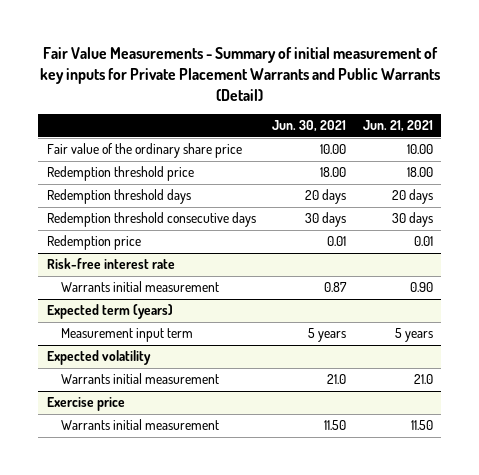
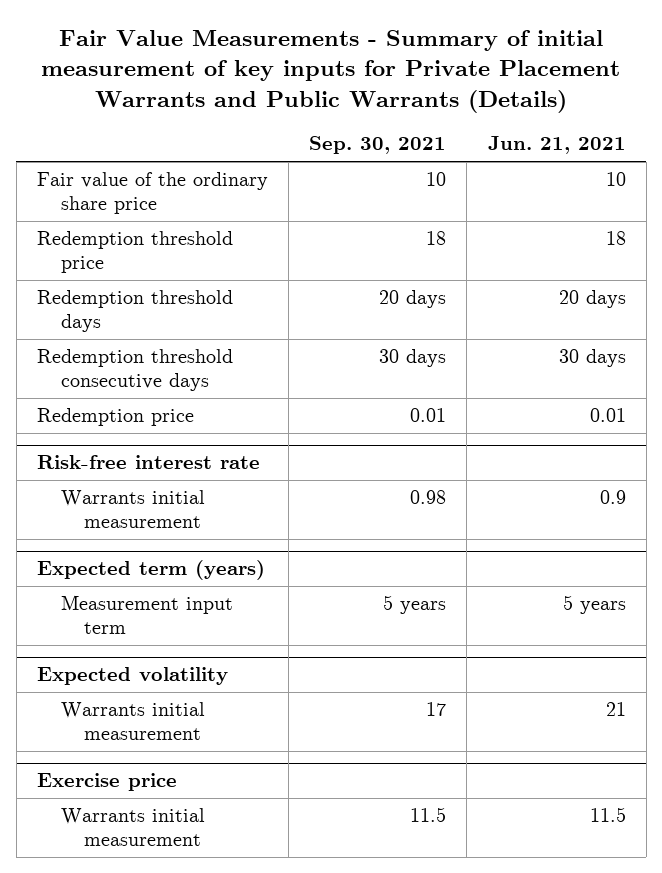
- Fair Value Measurements - Summary of initial measurement of key inputs for Private Placement Warrants and Public Warrants (Detail)
+ Fair Value Measurements - Summary of initial measurement of key inputs for Private Placement Warrants and Public Warrants (Details)
- | Jun. 30, 2021 | Jun. 21, 2021
+ | Sep. 30, 2021 | Jun. 21, 2021
- Fair value of the ordinary share price | 10.00 | 10.00
- Redemption threshold price | 18.00 | 18.00
+ Fair value of the ordinary share price | 10 | 10
+ Redemption threshold price | 18 | 18
@ Risk-free interest rate
- Warrants initial measurement | 0.87 | 0.90
+ Warrants initial measurement | 0.98 | 0.9
@ Expected volatility
- Warrants initial measurement | 21.0 | 21.0
+ Warrants initial measurement | 17 | 21
@ Exercise price
- Warrants initial measurement | 11.50 | 11.50
+ Warrants initial measurement | 11.5 | 11.5

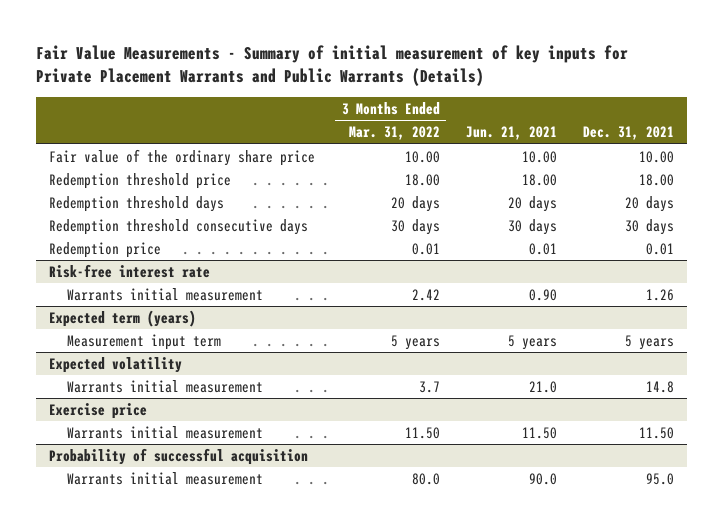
- | Sep. 30, 2021 | Jun. 21, 2021
+ | 3 Months Ended Mar. 31, 2022 | Jun. 21, 2021 | Dec. 31, 2021
- Fair value of the ordinary share price | 10 | 10
- Redemption threshold price | 18 | 18
+ Fair value of the ordinary share price | 10.00 | 10.00 | 10.00
+ Redemption threshold price | 18.00 | 18.00 | 18.00
@ Risk-free interest rate
- Warrants initial measurement | 0.98 | 0.9
+ Warrants initial measurement | 2.42 | 0.90 | 1.26
@ Expected volatility
- Warrants initial measurement | 17 | 21
+ Warrants initial measurement | 3.7 | 21.0 | 14.8
@ Exercise price
- Warrants initial measurement | 11.5 | 11.5
+ Warrants initial measurement | 11.50 | 11.50 | 11.50
+ Probability of successful acquisition
+ Warrants initial measurement | 80.0 | 90.0 | 95.0

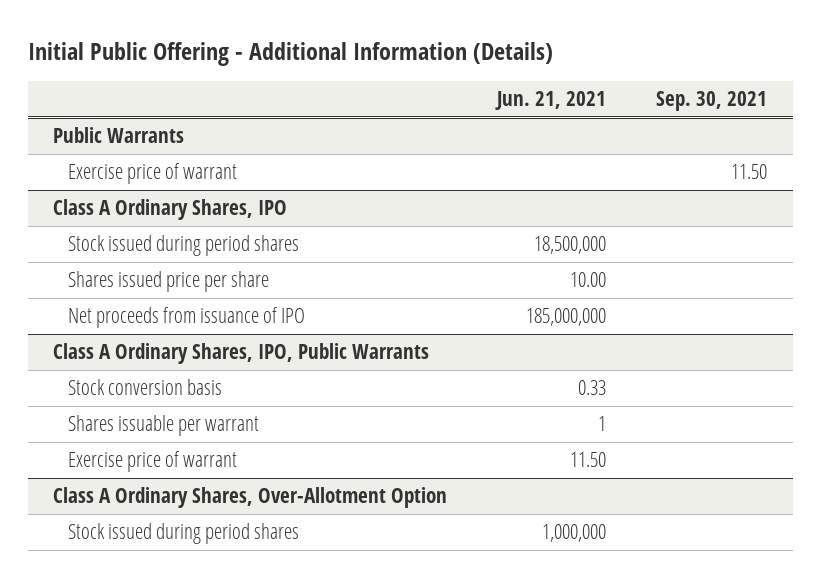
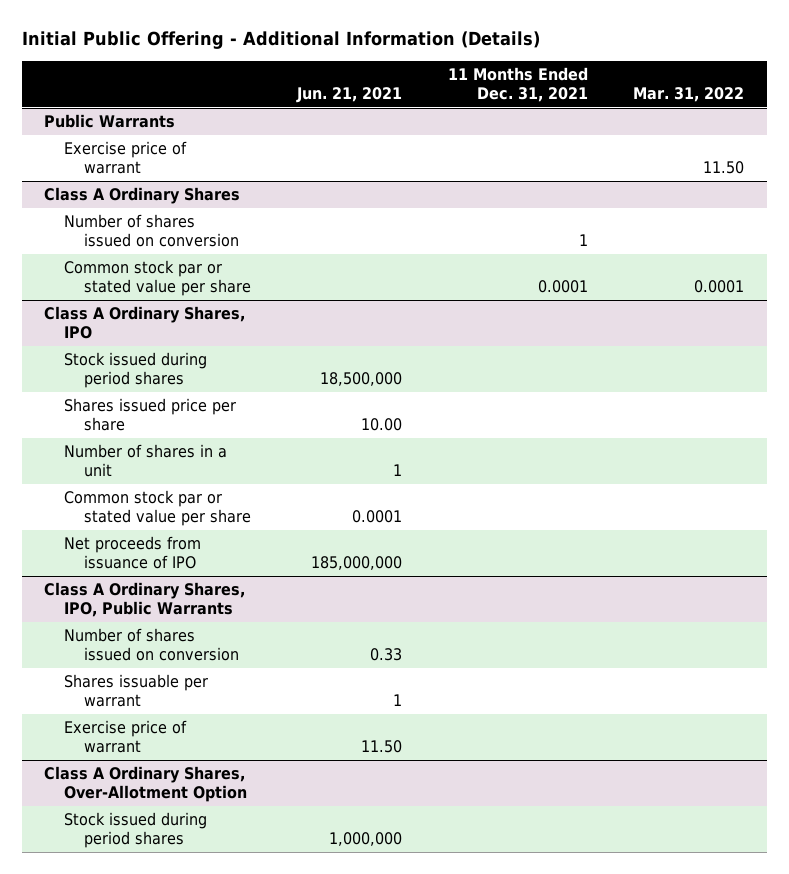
- | Jun. 21, 2021 | Sep. 30, 2021
+ | Jun. 21, 2021 | 11 Months Ended Dec. 31, 2021 | Mar. 31, 2022
+ Class A Ordinary Shares
+ Number of shares issued on conversion | | 1 |
+ Common stock par or stated value per share | | 0.0001 | 0.0001
@ Class A Ordinary Shares, IPO
+ Number of shares in a unit | 1 | |
+ Common stock par or stated value per share | 0.0001 | |
@ Class A Ordinary Shares, IPO, Public Warrants
- Stock conversion basis | 0.33 |
+ Number of shares issued on conversion | 0.33 | |

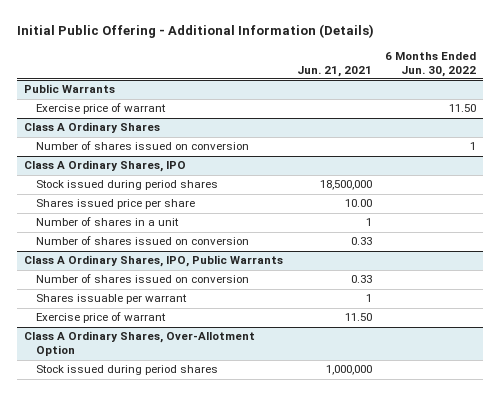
- | Jun. 21, 2021 | 11 Months Ended Dec. 31, 2021 | Mar. 31, 2022
+ | Jun. 21, 2021 | 6 Months Ended Jun. 30, 2022
@ Class A Ordinary Shares
- Common stock par or stated value per share | | 0.0001 | 0.0001
@ Class A Ordinary Shares, IPO
- Common stock par or stated value per share | 0.0001 | |
- Net proceeds from issuance of IPO | 185,000,000 | |
+ Number of shares issued on conversion | 0.33 |

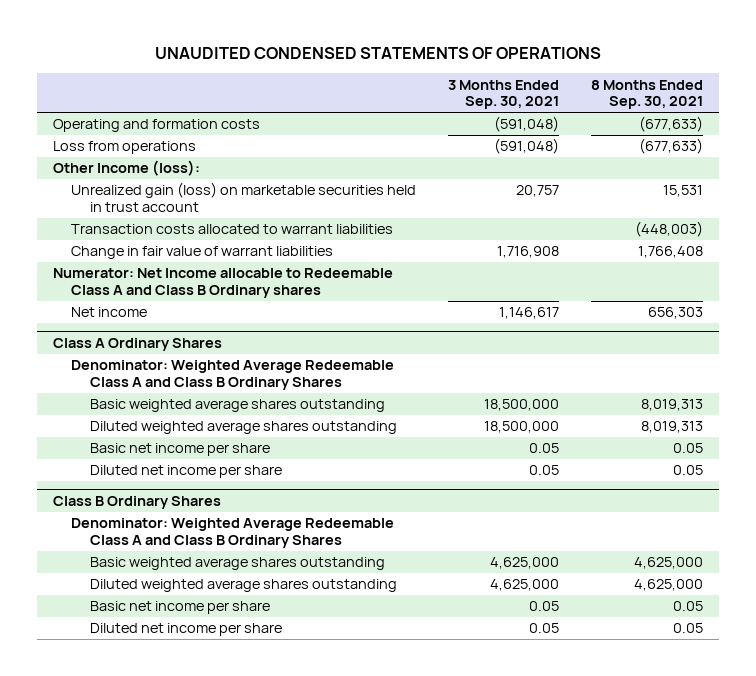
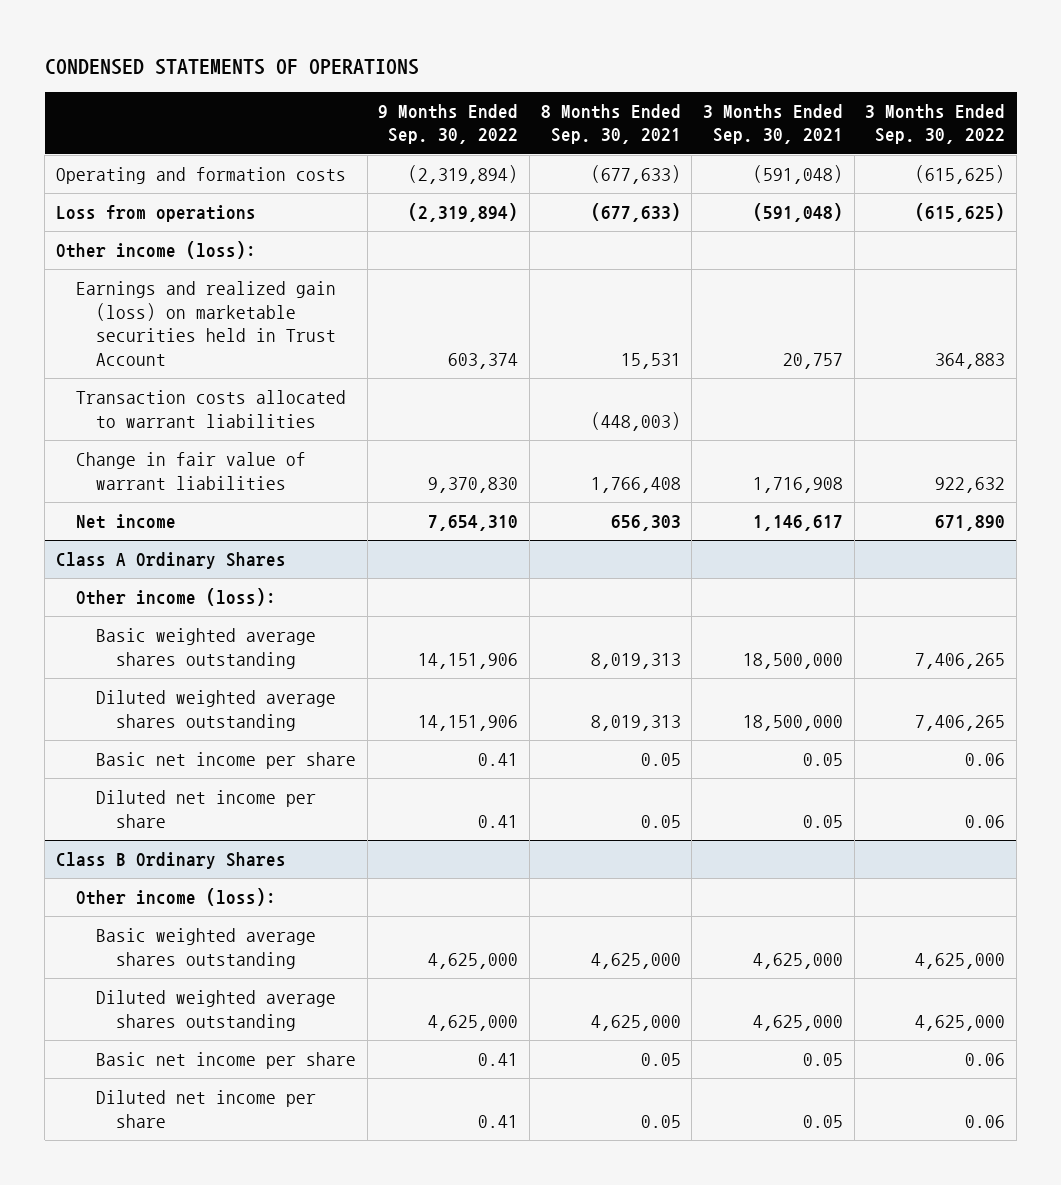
- UNAUDITED CONDENSED STATEMENTS OF OPERATIONS
+ CONDENSED STATEMENTS OF OPERATIONS
- | 3 Months Ended Sep. 30, 2021 | 8 Months Ended Sep. 30, 2021
+ | 9 Months Ended Sep. 30, 2022 | 8 Months Ended Sep. 30, 2021 | 3 Months Ended Sep. 30, 2021 | 3 Months Ended Sep. 30, 2022
- Other Income (loss):
- Unrealized gain (loss) on marketable securities held in trust account | 20,757 | 15,531
+ Other income (loss):
+ Earnings and realized gain (loss) on marketable securities held in Trust Account | 603,374 | 15,531 | 20,757 | 364,883
- Numerator: Net Income allocable to Redeemable Class A and Class B Ordinary shares
@ Class A Ordinary Shares
- Denominator: Weighted Average Redeemable Class A and Class B Ordinary Shares
+ Other income (loss):
@ Class B Ordinary Shares
- Denominator: Weighted Average Redeemable Class A and Class B Ordinary Shares
+ Other income (loss):

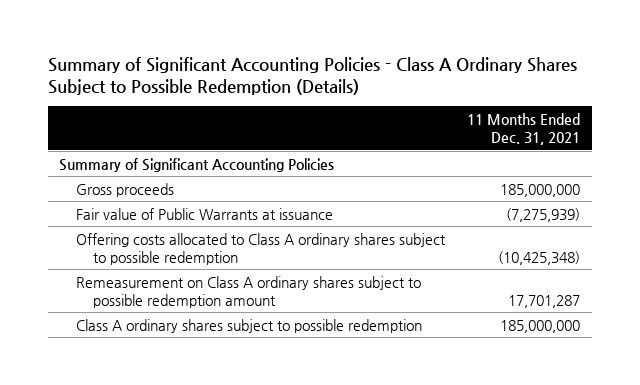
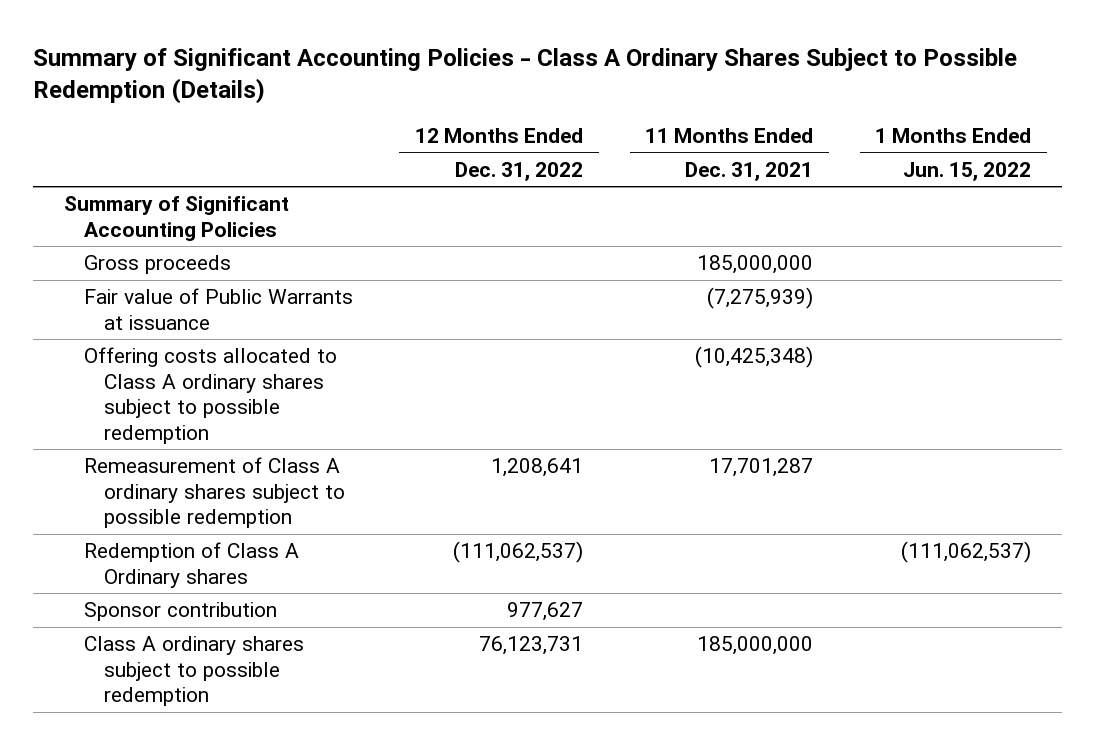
- | 11 Months Ended Dec. 31, 2021
+ | 12 Months Ended Dec. 31, 2022 | 11 Months Ended Dec. 31, 2021 | 1 Months Ended Jun. 15, 2022
- Remeasurement on Class A ordinary shares subject to possible redemption amount | 17,701,287
+ Remeasurement of Class A ordinary shares subject to possible redemption | 1,208,641 | 17,701,287 |
+ Redemption of Class A Ordinary shares | (111,062,537) | | (111,062,537)
+ Sponsor contribution | 977,627 | |

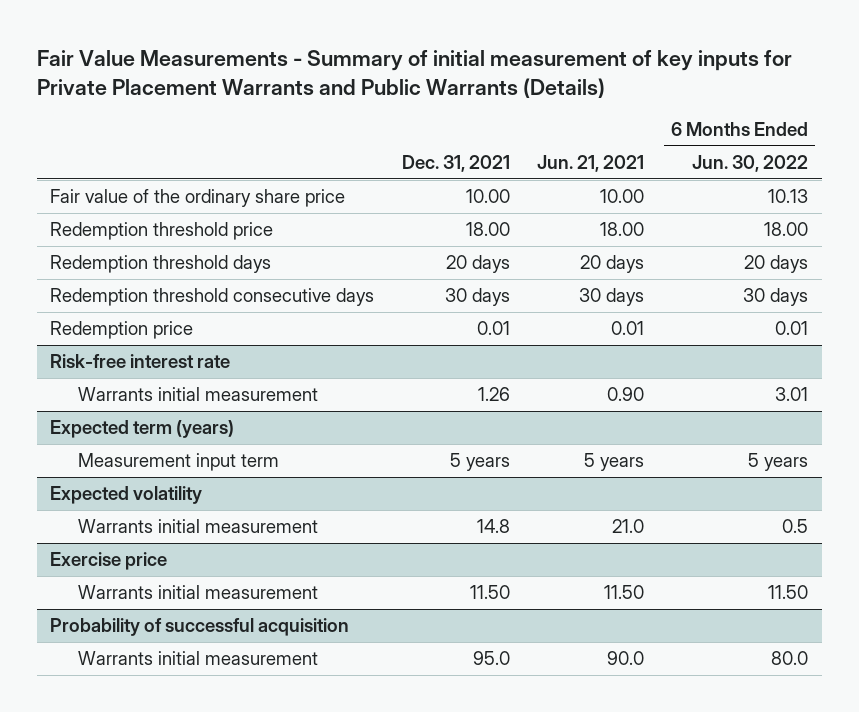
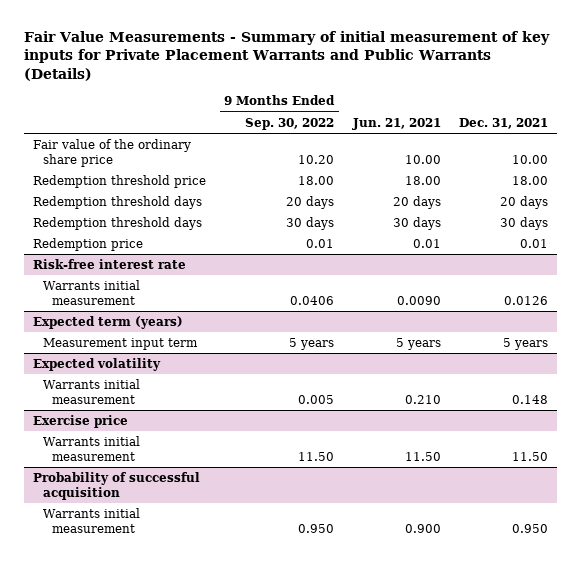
- | Dec. 31, 2021 | Jun. 21, 2021 | 6 Months Ended Jun. 30, 2022
+ | 9 Months Ended Sep. 30, 2022 | Jun. 21, 2021 | Dec. 31, 2021
- Redemption threshold consecutive days | 30 days | 30 days | 30 days
+ Redemption threshold days | 30 days | 30 days | 30 days
@ Risk-free interest rate
- Warrants initial measurement | 1.26 | 0.90 | 3.01
+ Warrants initial measurement | 0.0406 | 0.0090 | 0.0126
@ Expected volatility
- Warrants initial measurement | 14.8 | 21.0 | 0.5
+ Warrants initial measurement | 0.005 | 0.210 | 0.148
@ Probability of successful acquisition
- Warrants initial measurement | 95.0 | 90.0 | 80.0
+ Warrants initial measurement | 0.950 | 0.900 | 0.950

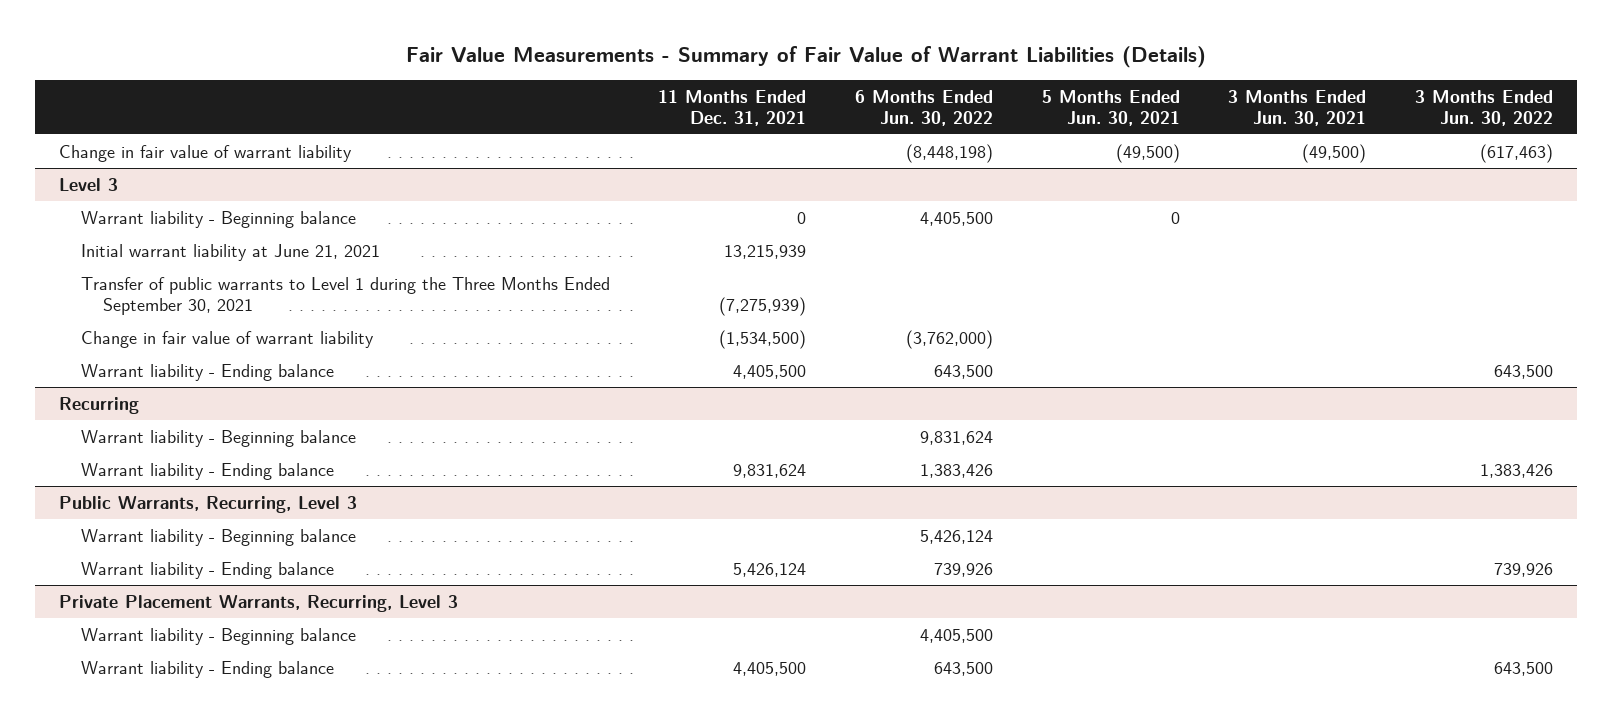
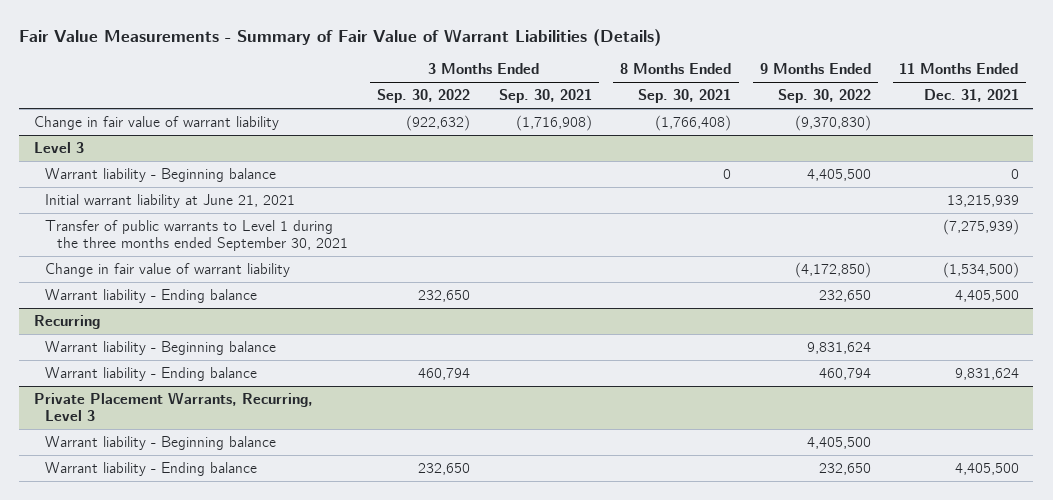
- | 11 Months Ended Dec. 31, 2021 | 6 Months Ended Jun. 30, 2022 | 5 Months Ended Jun. 30, 2021 | 3 Months Ended Jun. 30, 2021 | 3 Months Ended Jun. 30, 2022
+ | 3 Months Ended Sep. 30, 2022 | 3 Months Ended Sep. 30, 2021 | 8 Months Ended Sep. 30, 2021 | 9 Months Ended Sep. 30, 2022 | 11 Months Ended Dec. 31, 2021
@ Level 3
- Transfer of public warrants to Level 1 during the Three Months Ended September 30, 2021 | (7,275,939) | | | |
+ Transfer of public warrants to Level 1 during the three months ended September 30, 2021 | | | | | (7,275,939)
- Public Warrants, Recurring, Level 3
- Warrant liability - Beginning balance | | 5,426,124 | | |
- Warrant liability - Ending balance | 5,426,124 | 739,926 | | | 739,926

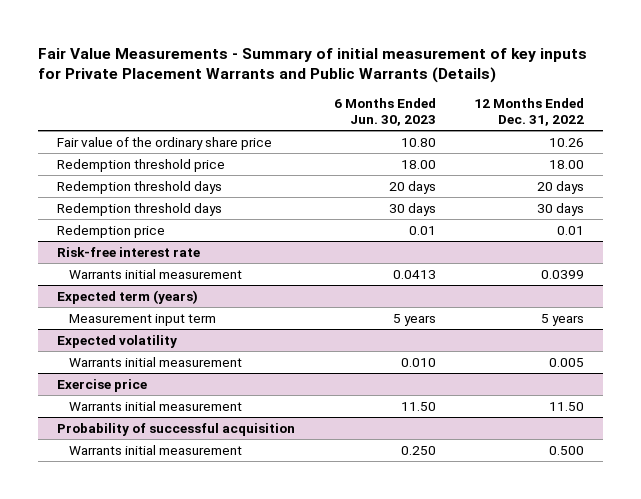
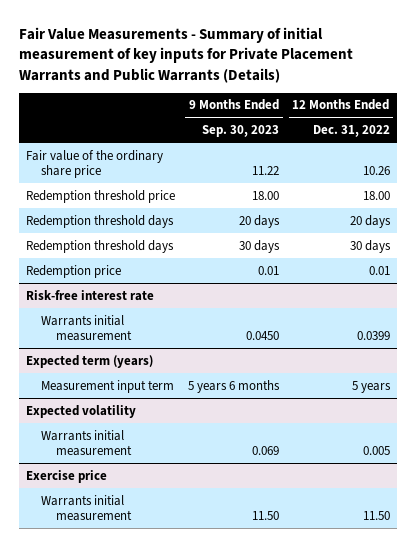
- | 6 Months Ended Jun. 30, 2023 | 12 Months Ended Dec. 31, 2022
+ | 9 Months Ended Sep. 30, 2023 | 12 Months Ended Dec. 31, 2022
- Probability of successful acquisition
- Warrants initial measurement | 0.250 | 0.500

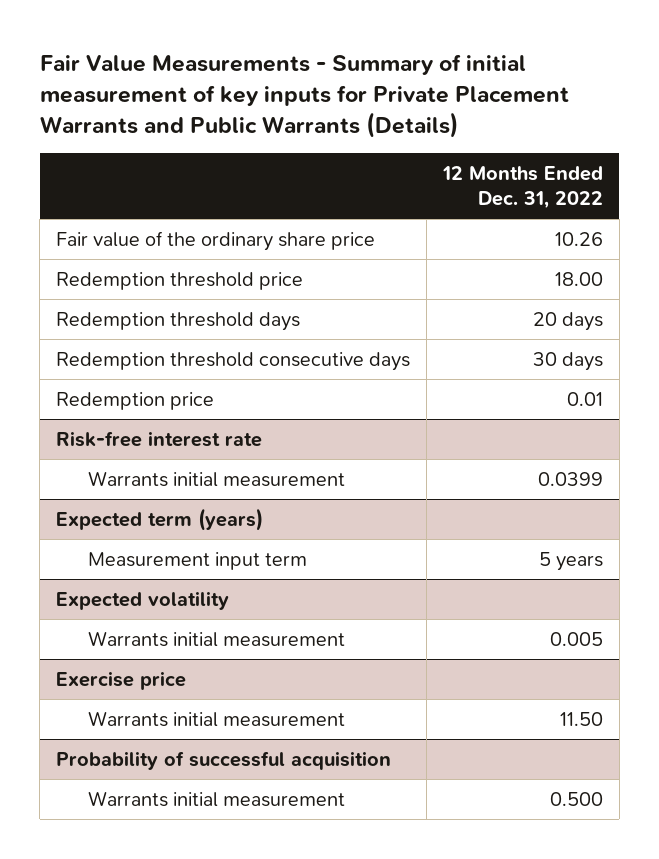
- | 9 Months Ended Sep. 30, 2023 | 12 Months Ended Dec. 31, 2022
+ | 12 Months Ended Dec. 31, 2022
- Redemption threshold days | 30 days | 30 days
+ Redemption threshold consecutive days | 30 days
+ Probability of successful acquisition
+ Warrants initial measurement | 0.500

